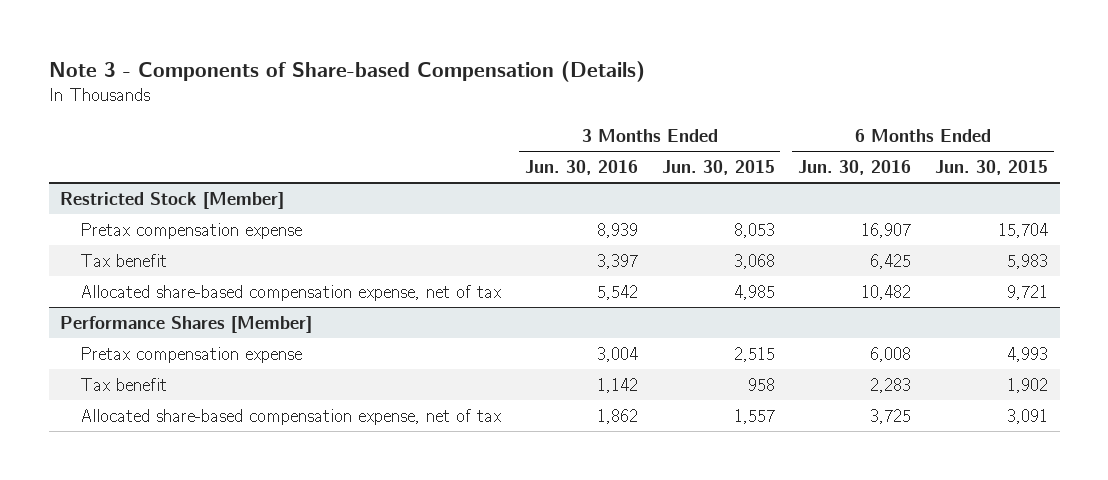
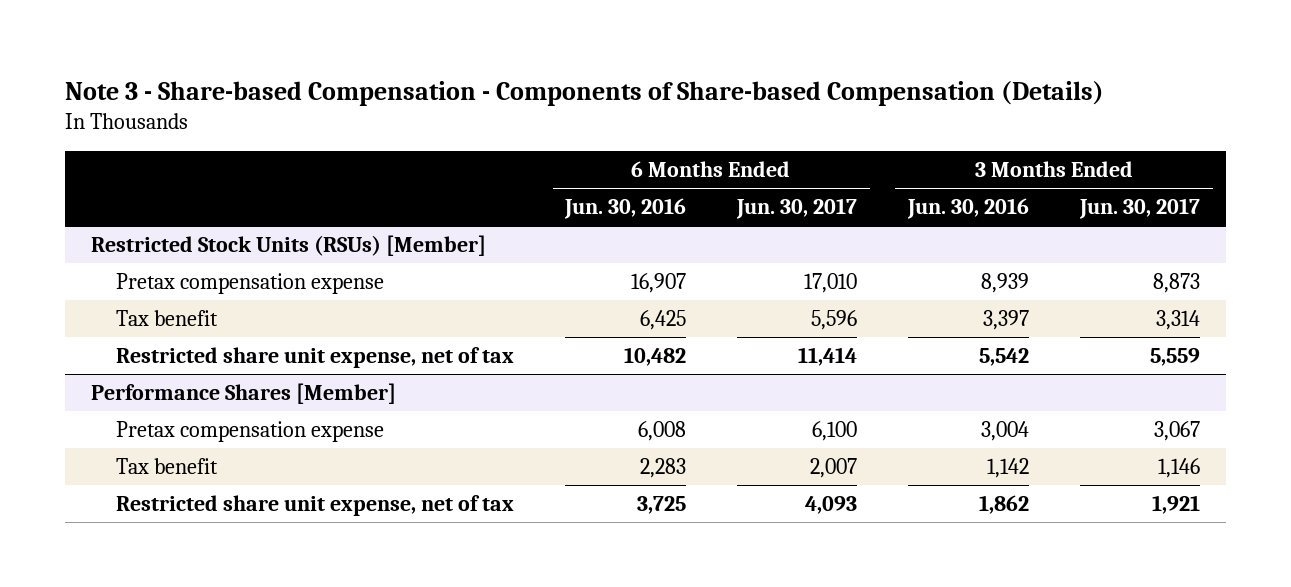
- Note 3 - Components of Share-based Compensation (Details)
+ Note 3 - Share-based Compensation - Components of Share-based Compensation (Details)
- | 3 Months Ended Jun. 30, 2016 | 3 Months Ended Jun. 30, 2015 | 6 Months Ended Jun. 30, 2016 | 6 Months Ended Jun. 30, 2015
+ | 6 Months Ended Jun. 30, 2016 | 6 Months Ended Jun. 30, 2017 | 3 Months Ended Jun. 30, 2016 | 3 Months Ended Jun. 30, 2017
- Restricted Stock [Member]
+ Restricted Stock Units (RSUs) [Member]
- Allocated share-based compensation expense, net of tax | 5,542 | 4,985 | 10,482 | 9,721
+ Restricted share unit expense, net of tax | 10,482 | 11,414 | 5,542 | 5,559
@ Performance Shares [Member]
- Allocated share-based compensation expense, net of tax | 1,862 | 1,557 | 3,725 | 3,091
+ Restricted share unit expense, net of tax | 3,725 | 4,093 | 1,862 | 1,921

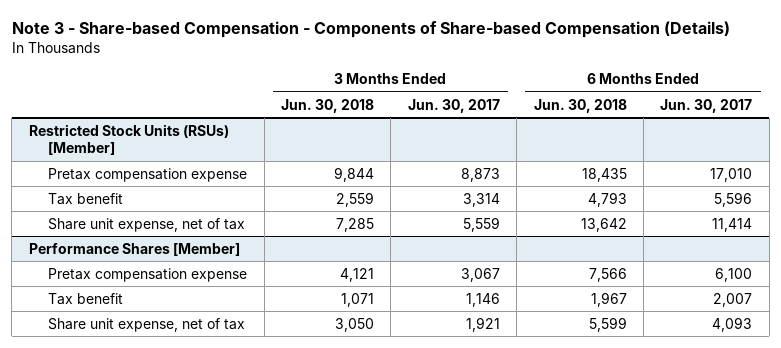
- | 6 Months Ended Jun. 30, 2016 | 6 Months Ended Jun. 30, 2017 | 3 Months Ended Jun. 30, 2016 | 3 Months Ended Jun. 30, 2017
+ | 3 Months Ended Jun. 30, 2018 | 3 Months Ended Jun. 30, 2017 | 6 Months Ended Jun. 30, 2018 | 6 Months Ended Jun. 30, 2017
@ Restricted Stock Units (RSUs) [Member]
- Restricted share unit expense, net of tax | 10,482 | 11,414 | 5,542 | 5,559
+ Share unit expense, net of tax | 7,285 | 5,559 | 13,642 | 11,414
@ Performance Shares [Member]
- Restricted share unit expense, net of tax | 3,725 | 4,093 | 1,862 | 1,921
+ Share unit expense, net of tax | 3,050 | 1,921 | 5,599 | 4,093

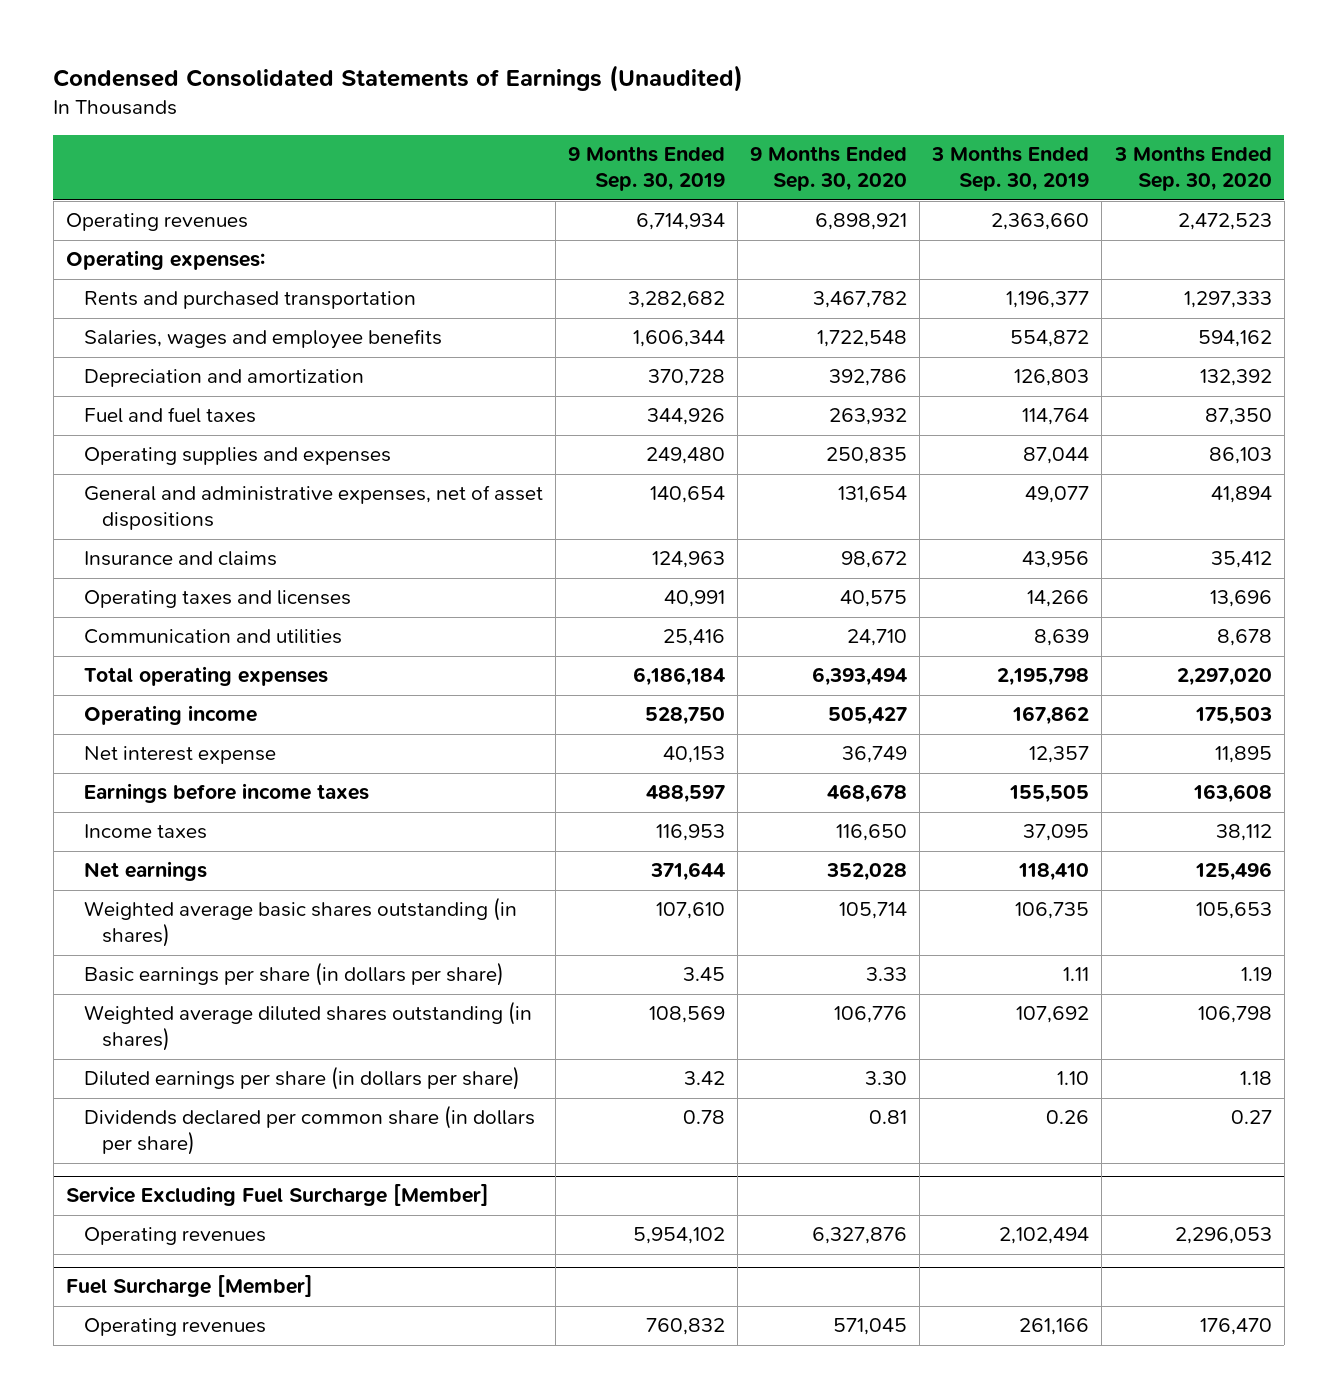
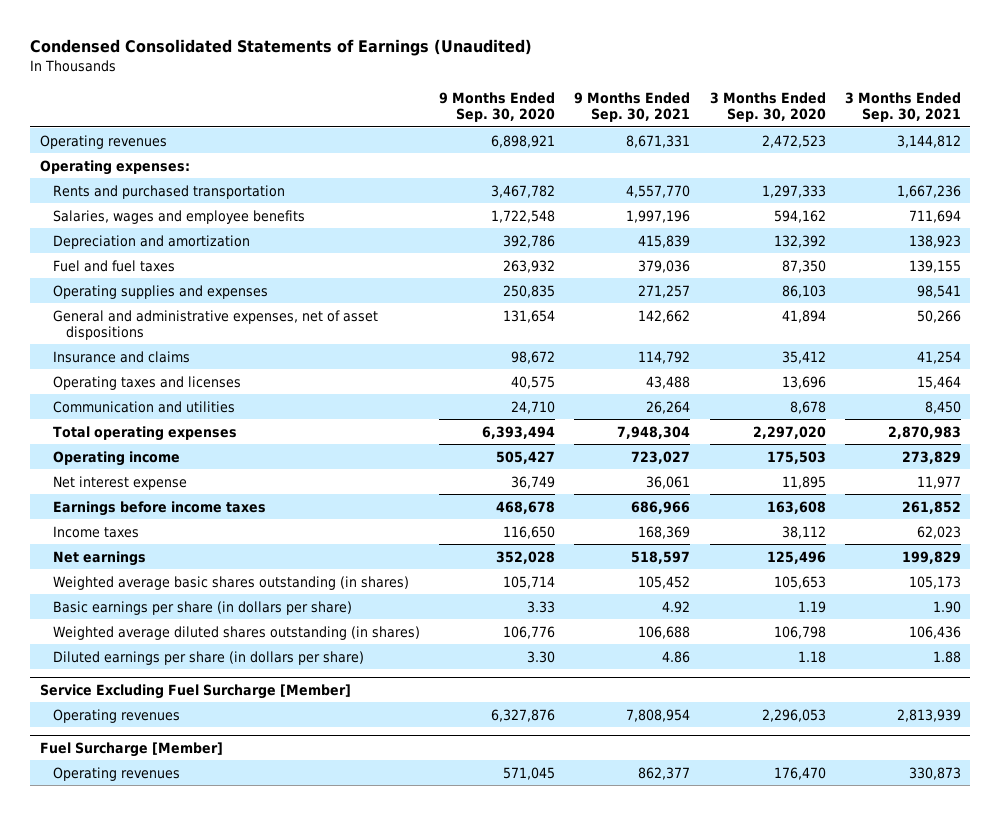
- | 9 Months Ended Sep. 30, 2019 | 9 Months Ended Sep. 30, 2020 | 3 Months Ended Sep. 30, 2019 | 3 Months Ended Sep. 30, 2020
+ | 9 Months Ended Sep. 30, 2020 | 9 Months Ended Sep. 30, 2021 | 3 Months Ended Sep. 30, 2020 | 3 Months Ended Sep. 30, 2021
- Dividends declared per common share (in dollars per share) | 0.78 | 0.81 | 0.26 | 0.27

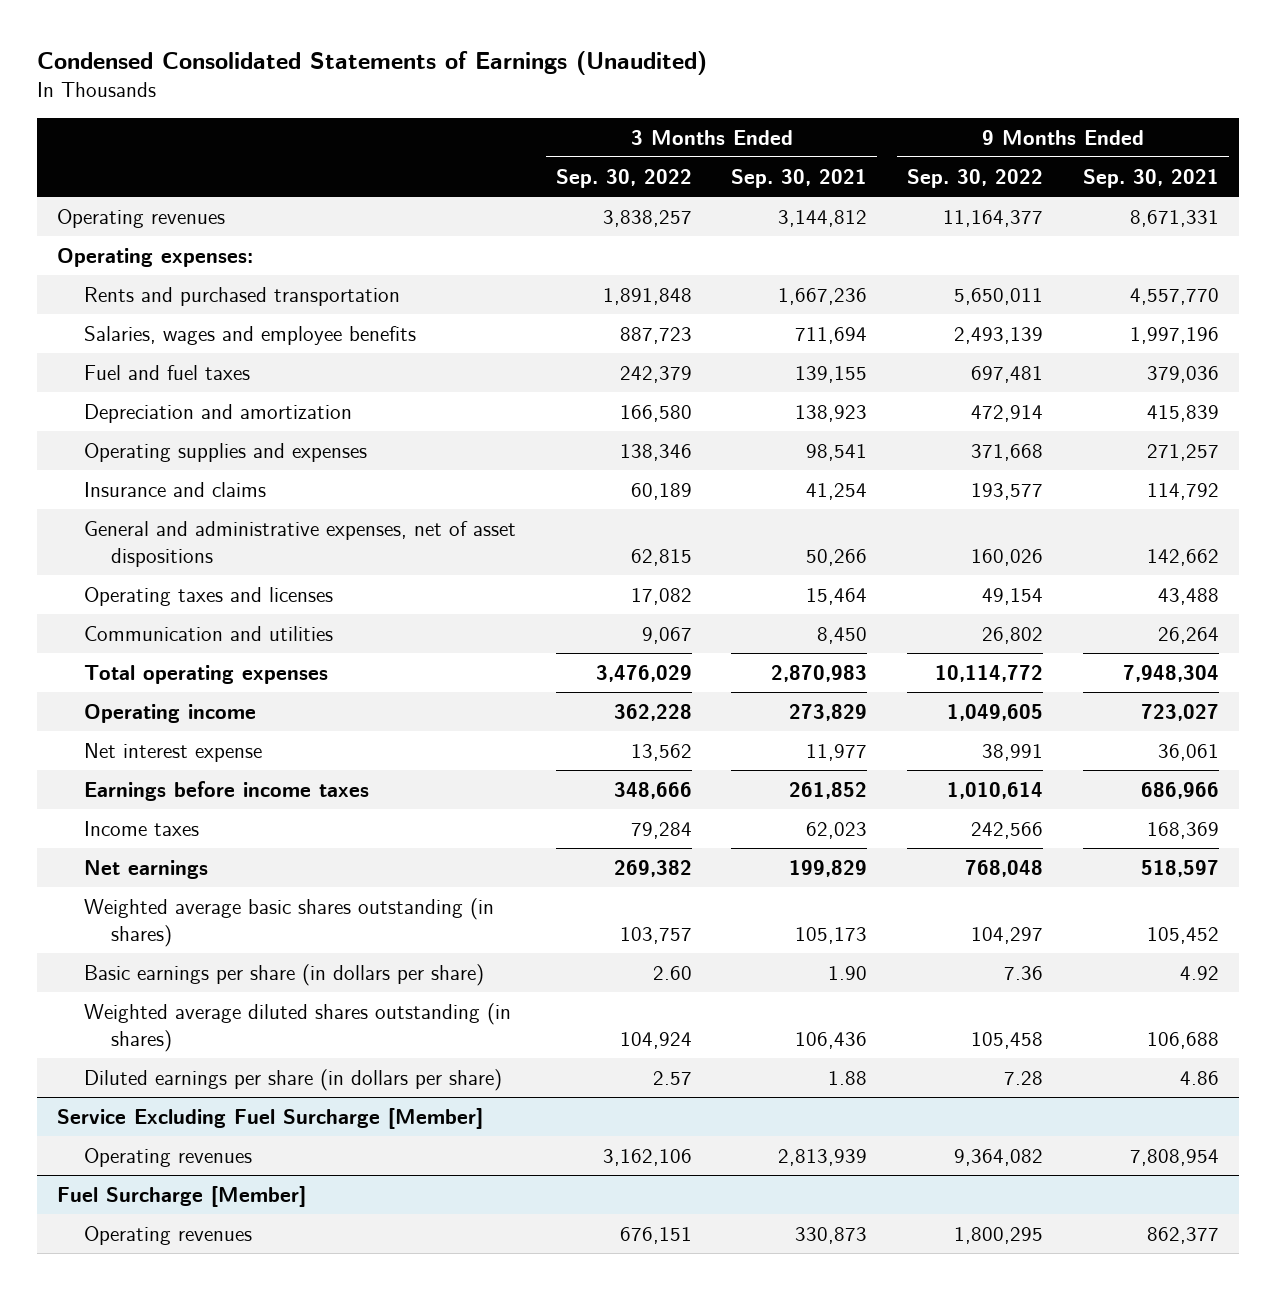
- | 9 Months Ended Sep. 30, 2020 | 9 Months Ended Sep. 30, 2021 | 3 Months Ended Sep. 30, 2020 | 3 Months Ended Sep. 30, 2021
+ | 3 Months Ended Sep. 30, 2022 | 3 Months Ended Sep. 30, 2021 | 9 Months Ended Sep. 30, 2022 | 9 Months Ended Sep. 30, 2021
moved down: Depreciation and amortization | 166,580 | 138,923 | 472,914 | 415,839
moved down: General and administrative expenses, net of asset dispositions | 62,815 | 50,266 | 160,026 | 142,662

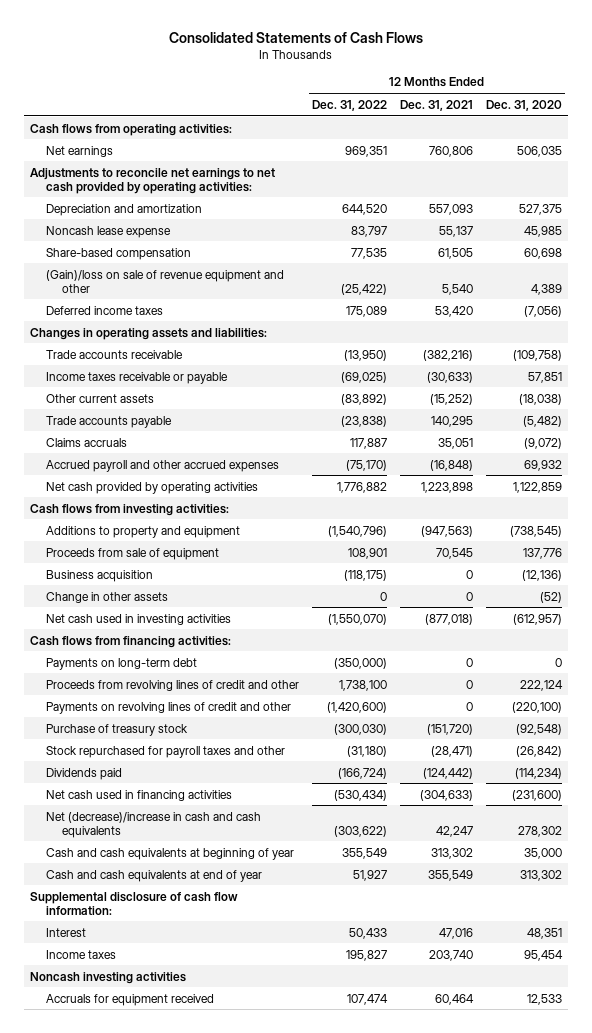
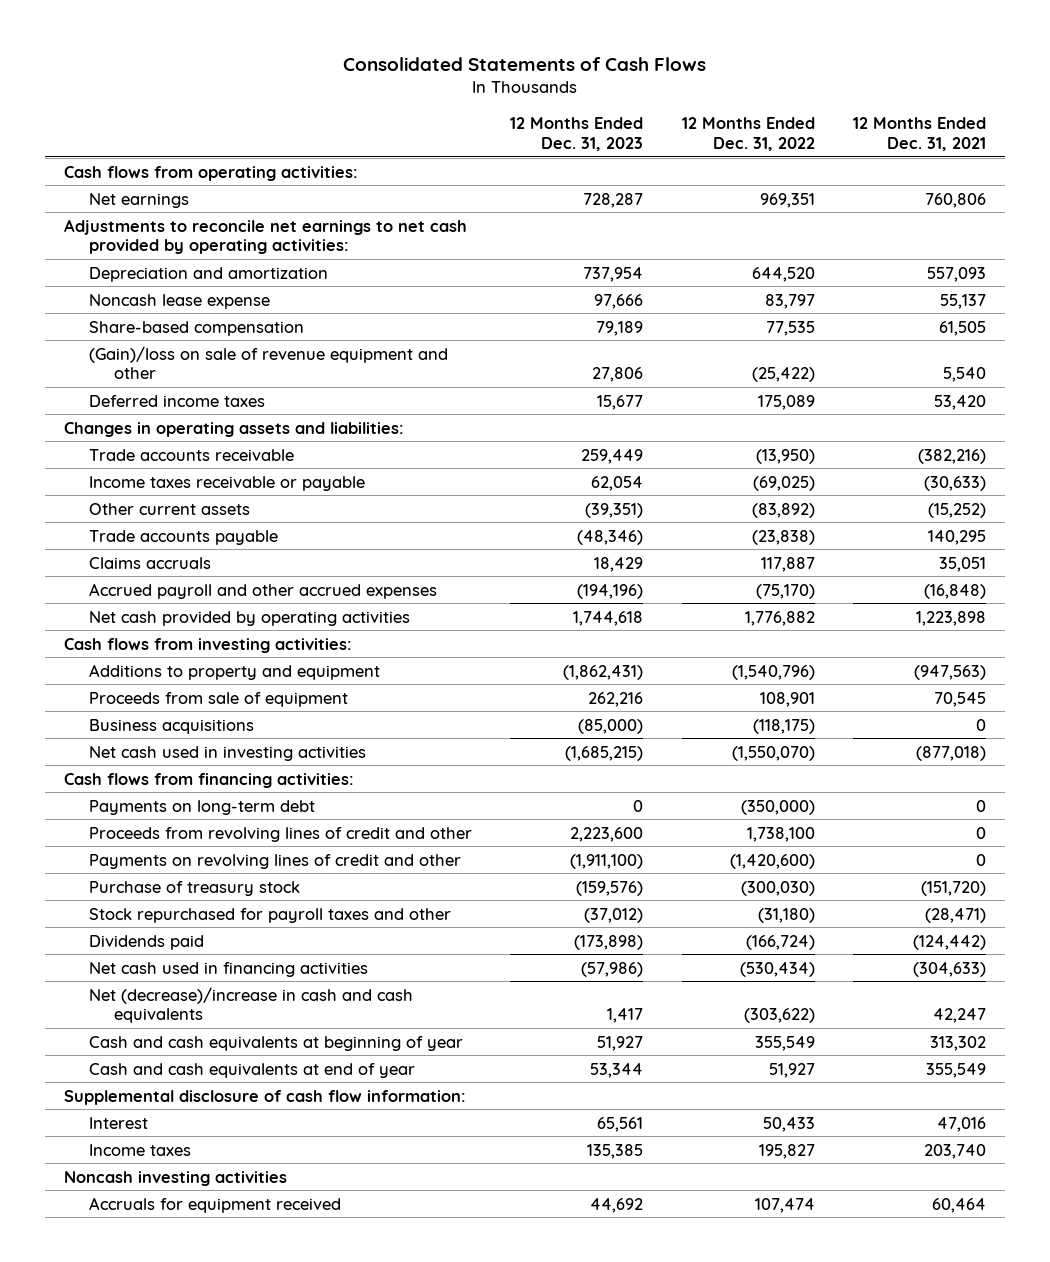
- | 12 Months Ended Dec. 31, 2022 | 12 Months Ended Dec. 31, 2021 | 12 Months Ended Dec. 31, 2020
+ | 12 Months Ended Dec. 31, 2023 | 12 Months Ended Dec. 31, 2022 | 12 Months Ended Dec. 31, 2021
- Business acquisition | (118,175) | 0 | (12,136)
- Change in other assets | 0 | 0 | (52)
+ Business acquisitions | (85,000) | (118,175) | 0

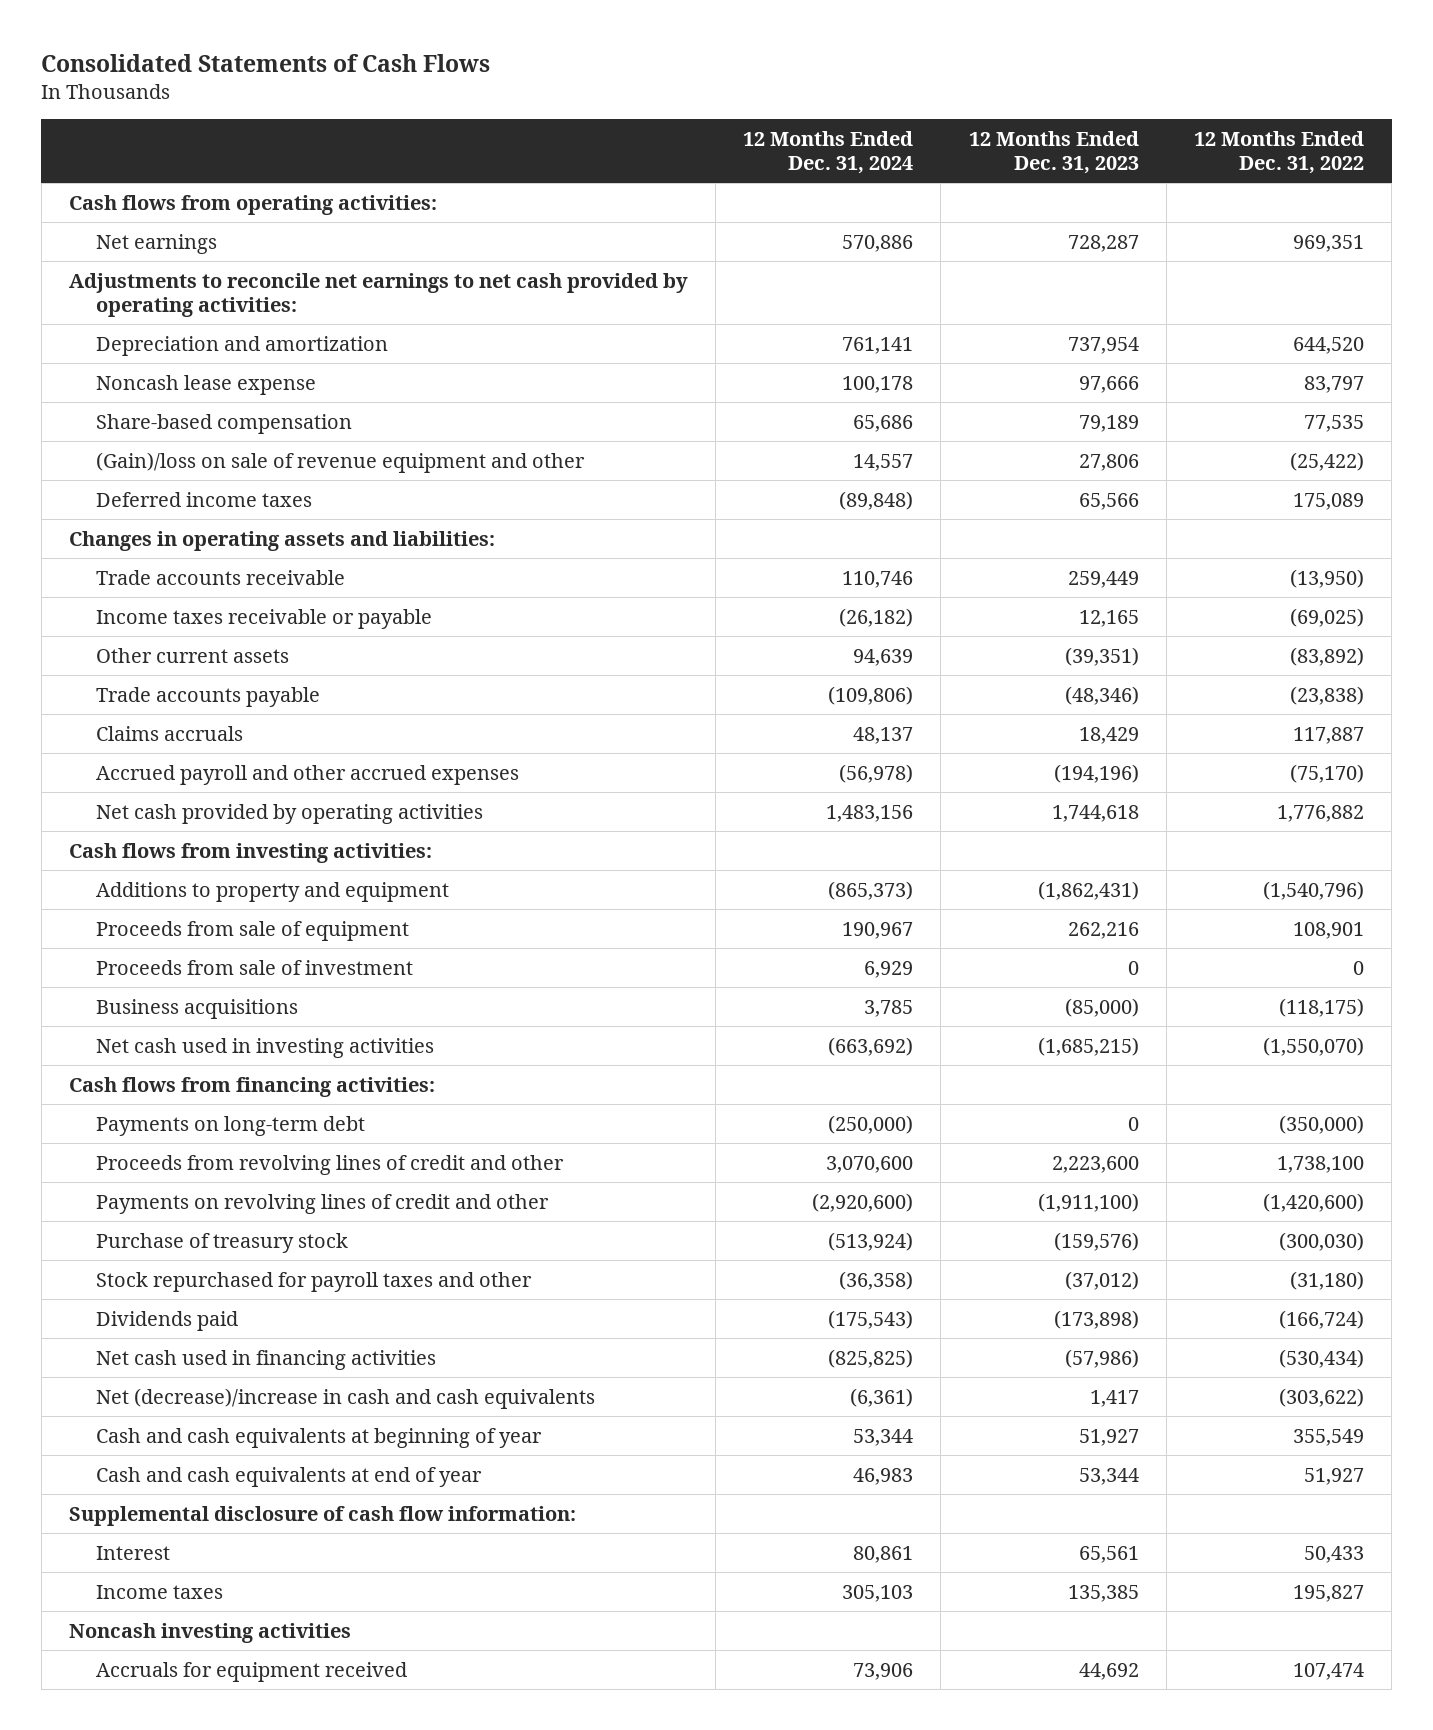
- | 12 Months Ended Dec. 31, 2023 | 12 Months Ended Dec. 31, 2022 | 12 Months Ended Dec. 31, 2021
+ | 12 Months Ended Dec. 31, 2024 | 12 Months Ended Dec. 31, 2023 | 12 Months Ended Dec. 31, 2022
- Deferred income taxes | 15,677 | 175,089 | 53,420
+ Deferred income taxes | (89,848) | 65,566 | 175,089
- Income taxes receivable or payable | 62,054 | (69,025) | (30,633)
+ Income taxes receivable or payable | (26,182) | 12,165 | (69,025)
+ Proceeds from sale of investment | 6,929 | 0 | 0

